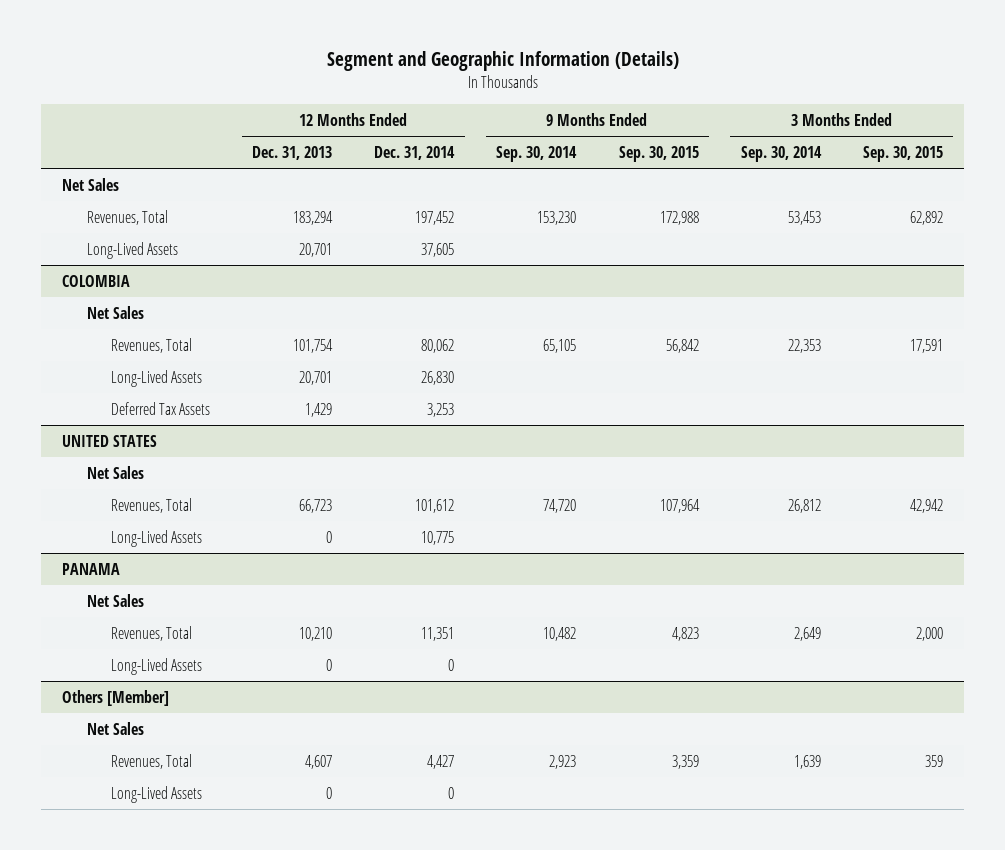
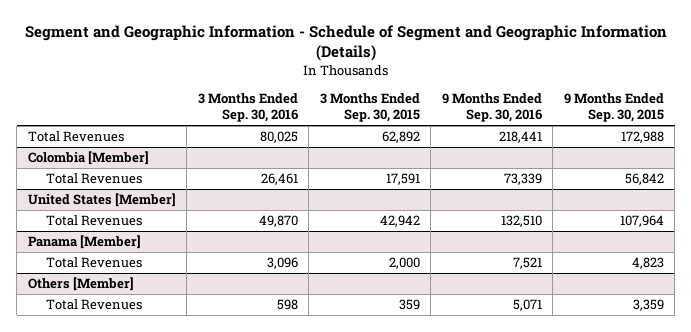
- Segment and Geographic Information (Details)
+ Segment and Geographic Information - Schedule of Segment and Geographic Information (Details)
- | 12 Months Ended Dec. 31, 2013 | 12 Months Ended Dec. 31, 2014 | 9 Months Ended Sep. 30, 2014 | 9 Months Ended Sep. 30, 2015 | 3 Months Ended Sep. 30, 2014 | 3 Months Ended Sep. 30, 2015
+ | 3 Months Ended Sep. 30, 2016 | 3 Months Ended Sep. 30, 2015 | 9 Months Ended Sep. 30, 2016 | 9 Months Ended Sep. 30, 2015
- Net Sales
- Revenues, Total | 183,294 | 197,452 | 153,230 | 172,988 | 53,453 | 62,892
- Long-Lived Assets | 20,701 | 37,605 | | | |
- COLOMBIA
- Net Sales
- Revenues, Total | 101,754 | 80,062 | 65,105 | 56,842 | 22,353 | 17,591
- Long-Lived Assets | 20,701 | 26,830 | | | |
- Deferred Tax Assets | 1,429 | 3,253 | | | |
- UNITED STATES
- Net Sales
- Revenues, Total | 66,723 | 101,612 | 74,720 | 107,964 | 26,812 | 42,942
- Long-Lived Assets | 0 | 10,775 | | | |
- PANAMA
- Net Sales
- Revenues, Total | 10,210 | 11,351 | 10,482 | 4,823 | 2,649 | 2,000
- Long-Lived Assets | 0 | 0 | | | |
+ Total Revenues | 80,025 | 62,892 | 218,441 | 172,988
+ Colombia [Member]
+ Total Revenues | 26,461 | 17,591 | 73,339 | 56,842
+ United States [Member]
+ Total Revenues | 49,870 | 42,942 | 132,510 | 107,964
+ Panama [Member]
+ Total Revenues | 3,096 | 2,000 | 7,521 | 4,823
@ Others [Member]
- Net Sales
- Revenues, Total | 4,607 | 4,427 | 2,923 | 3,359 | 1,639 | 359
- Long-Lived Assets | 0 | 0 | | | |
+ Total Revenues | 598 | 359 | 5,071 | 3,359

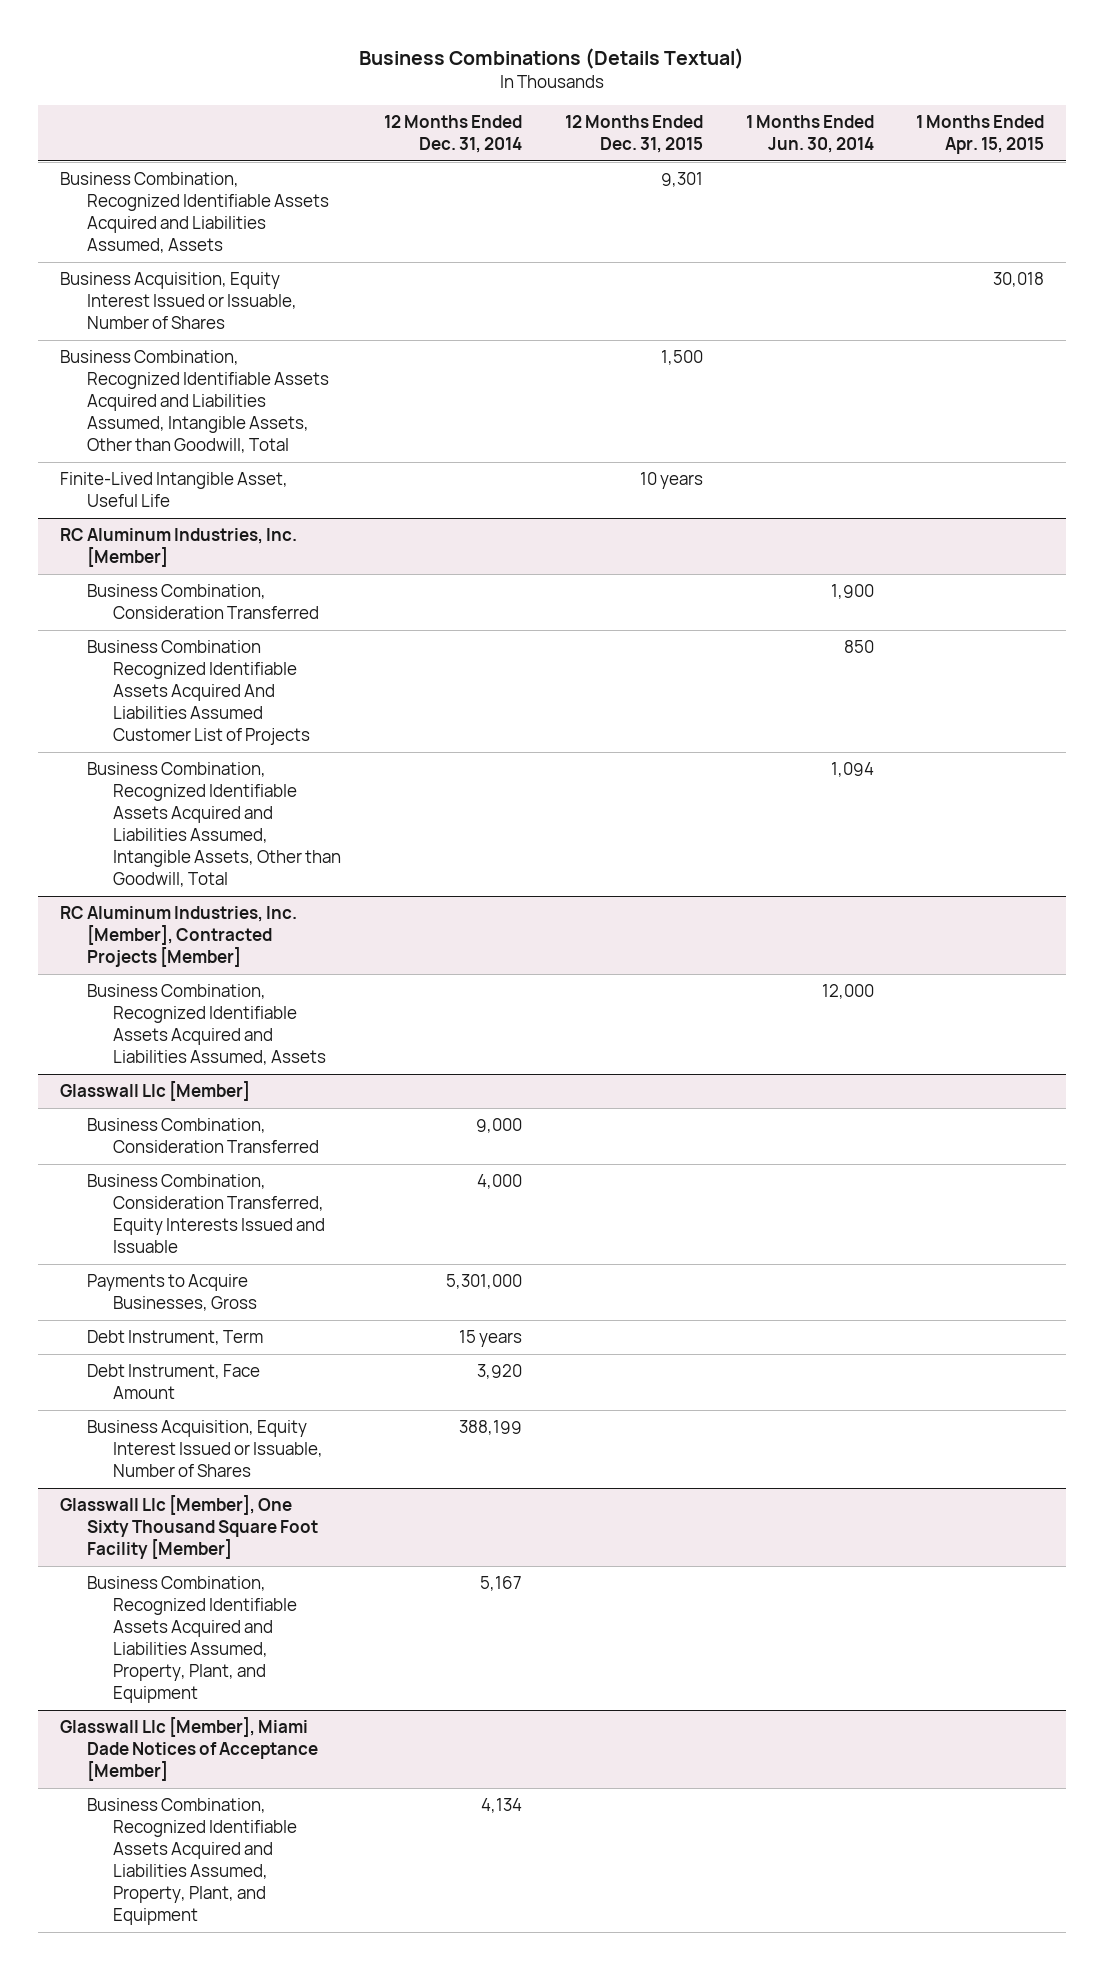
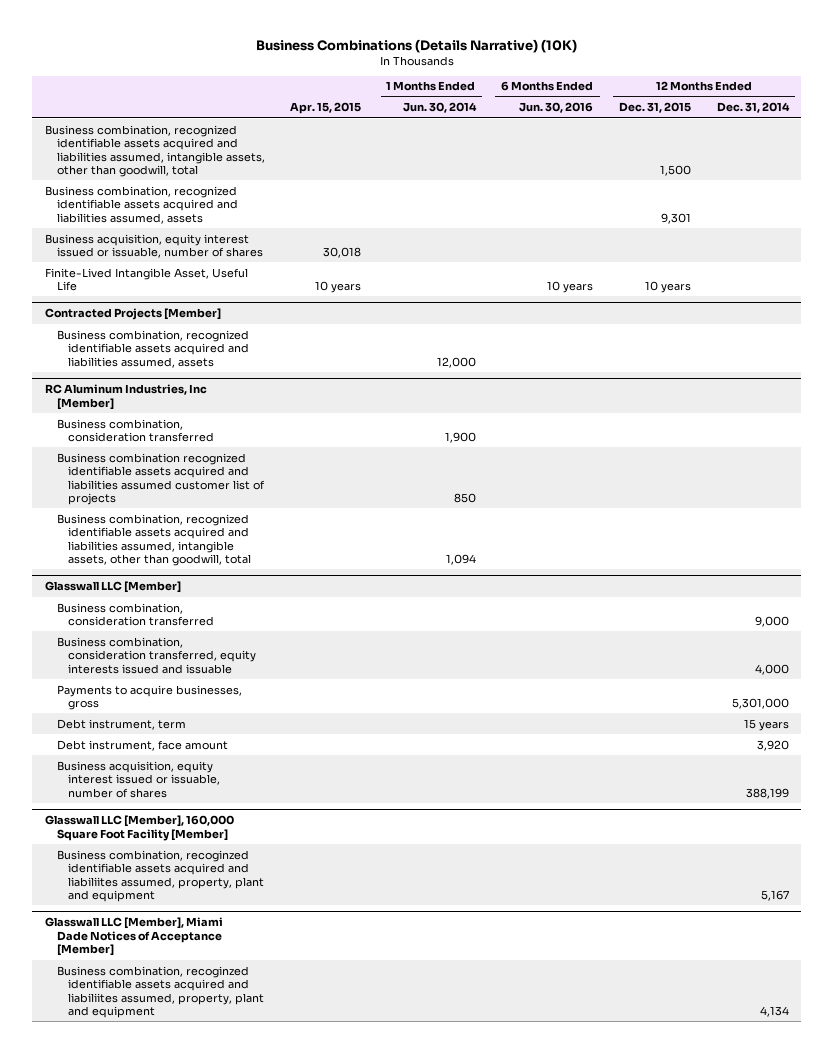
- Business Combinations (Details Textual)
+ Business Combinations (Details Narrative) (10K)
- | 12 Months Ended Dec. 31, 2014 | 12 Months Ended Dec. 31, 2015 | 1 Months Ended Jun. 30, 2014 | 1 Months Ended Apr. 15, 2015
+ | Apr. 15, 2015 | 1 Months Ended Jun. 30, 2014 | 6 Months Ended Jun. 30, 2016 | 12 Months Ended Dec. 31, 2015 | 12 Months Ended Dec. 31, 2014
- Business Combination, Recognized Identifiable Assets Acquired and Liabilities Assumed, Assets | | 9,301 | |
- Business Acquisition, Equity Interest Issued or Issuable, Number of Shares | | | | 30,018
- Business Combination, Recognized Identifiable Assets Acquired and Liabilities Assumed, Intangible Assets, Other than Goodwill, Total | | 1,500 | |
+ Business combination, recognized identifiable assets acquired and liabilities assumed, intangible assets, other than goodwill, total | | | | 1,500 |
+ Business combination, recognized identifiable assets acquired and liabilities assumed, assets | | | | 9,301 |
+ Business acquisition, equity interest issued or issuable, number of shares | 30,018 | | | |
- RC Aluminum Industries, Inc. [Member]
- Business Combination, Consideration Transferred | | | 1,900 |
- Business Combination Recognized Identifiable Assets Acquired And Liabilities Assumed Customer List of Projects | | | 850 |
- Business Combination, Recognized Identifiable Assets Acquired and Liabilities Assumed, Intangible Assets, Other than Goodwill, Total | | | 1,094 |
- RC Aluminum Industries, Inc. [Member], Contracted Projects [Member]
- Business Combination, Recognized Identifiable Assets Acquired and Liabilities Assumed, Assets | | | 12,000 |
- Glasswall Llc [Member]
- Business Combination, Consideration Transferred | 9,000 | | |
- Business Combination, Consideration Transferred, Equity Interests Issued and Issuable | 4,000 | | |
- Payments to Acquire Businesses, Gross | 5,301,000 | | |
- Debt Instrument, Term | 15 years | | |
- Debt Instrument, Face Amount | 3,920 | | |
- Business Acquisition, Equity Interest Issued or Issuable, Number of Shares | 388,199 | | |
- Glasswall Llc [Member], One Sixty Thousand Square Foot Facility [Member]
- Business Combination, Recognized Identifiable Assets Acquired and Liabilities Assumed, Property, Plant, and Equipment | 5,167 | | |
- Glasswall Llc [Member], Miami Dade Notices of Acceptance [Member]
- Business Combination, Recognized Identifiable Assets Acquired and Liabilities Assumed, Property, Plant, and Equipment | 4,134 | | |
+ Contracted Projects [Member]
+ Business combination, recognized identifiable assets acquired and liabilities assumed, assets | | 12,000 | | |
+ RC Aluminum Industries, Inc [Member]
+ Business combination, consideration transferred | | 1,900 | | |
+ Business combination recognized identifiable assets acquired and liabilities assumed customer list of projects | | 850 | | |
+ Business combination, recognized identifiable assets acquired and liabilities assumed, intangible assets, other than goodwill, total | | 1,094 | | |
+ Glasswall LLC [Member]
+ Business combination, consideration transferred | | | | | 9,000
+ Business combination, consideration transferred, equity interests issued and issuable | | | | | 4,000
+ Payments to acquire businesses, gross | | | | | 5,301,000
+ Debt instrument, term | | | | | 15 years
+ Debt instrument, face amount | | | | | 3,920
+ Business acquisition, equity interest issued or issuable, number of shares | | | | | 388,199
+ Glasswall LLC [Member], 160,000 Square Foot Facility [Member]
+ Business combination, recoginzed identifiable assets acquired and liabiliites assumed, property, plant and equipment | | | | | 5,167
+ Glasswall LLC [Member], Miami Dade Notices of Acceptance [Member]
+ Business combination, recoginzed identifiable assets acquired and liabiliites assumed, property, plant and equipment | | | | | 4,134

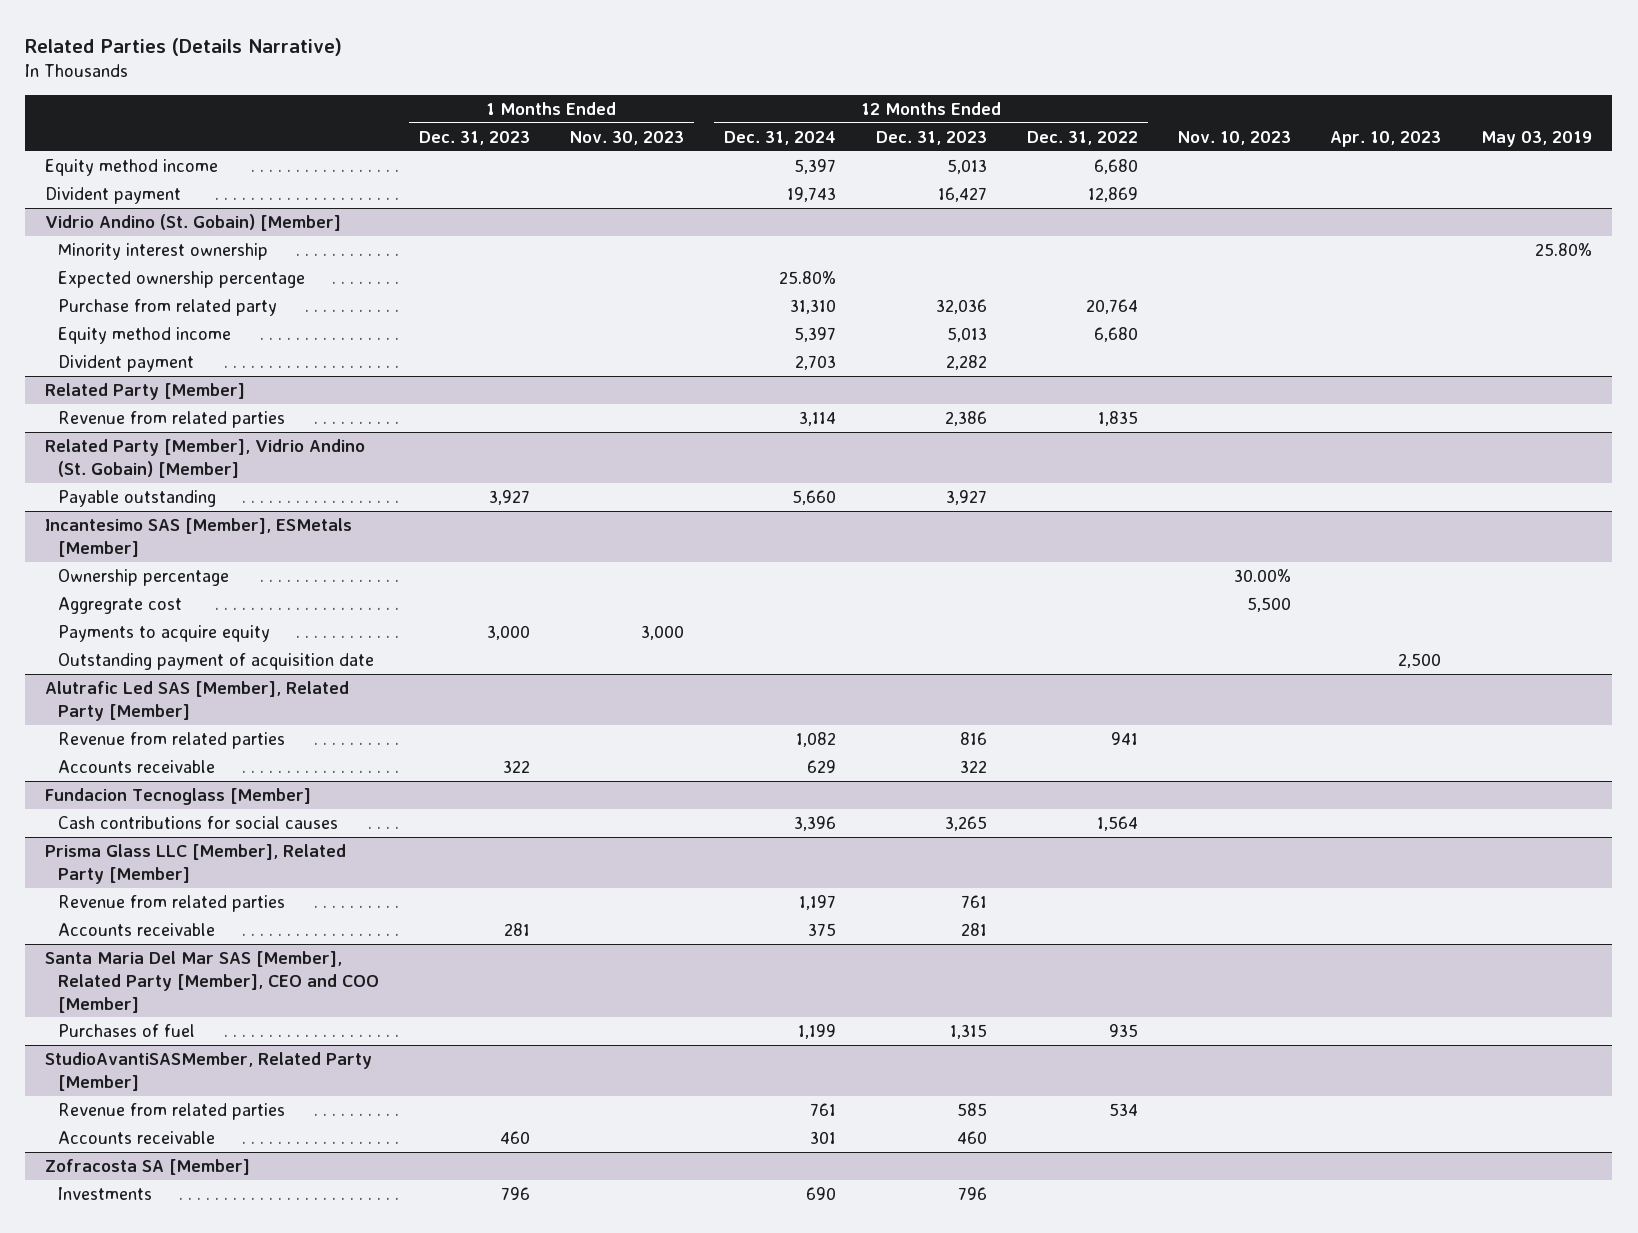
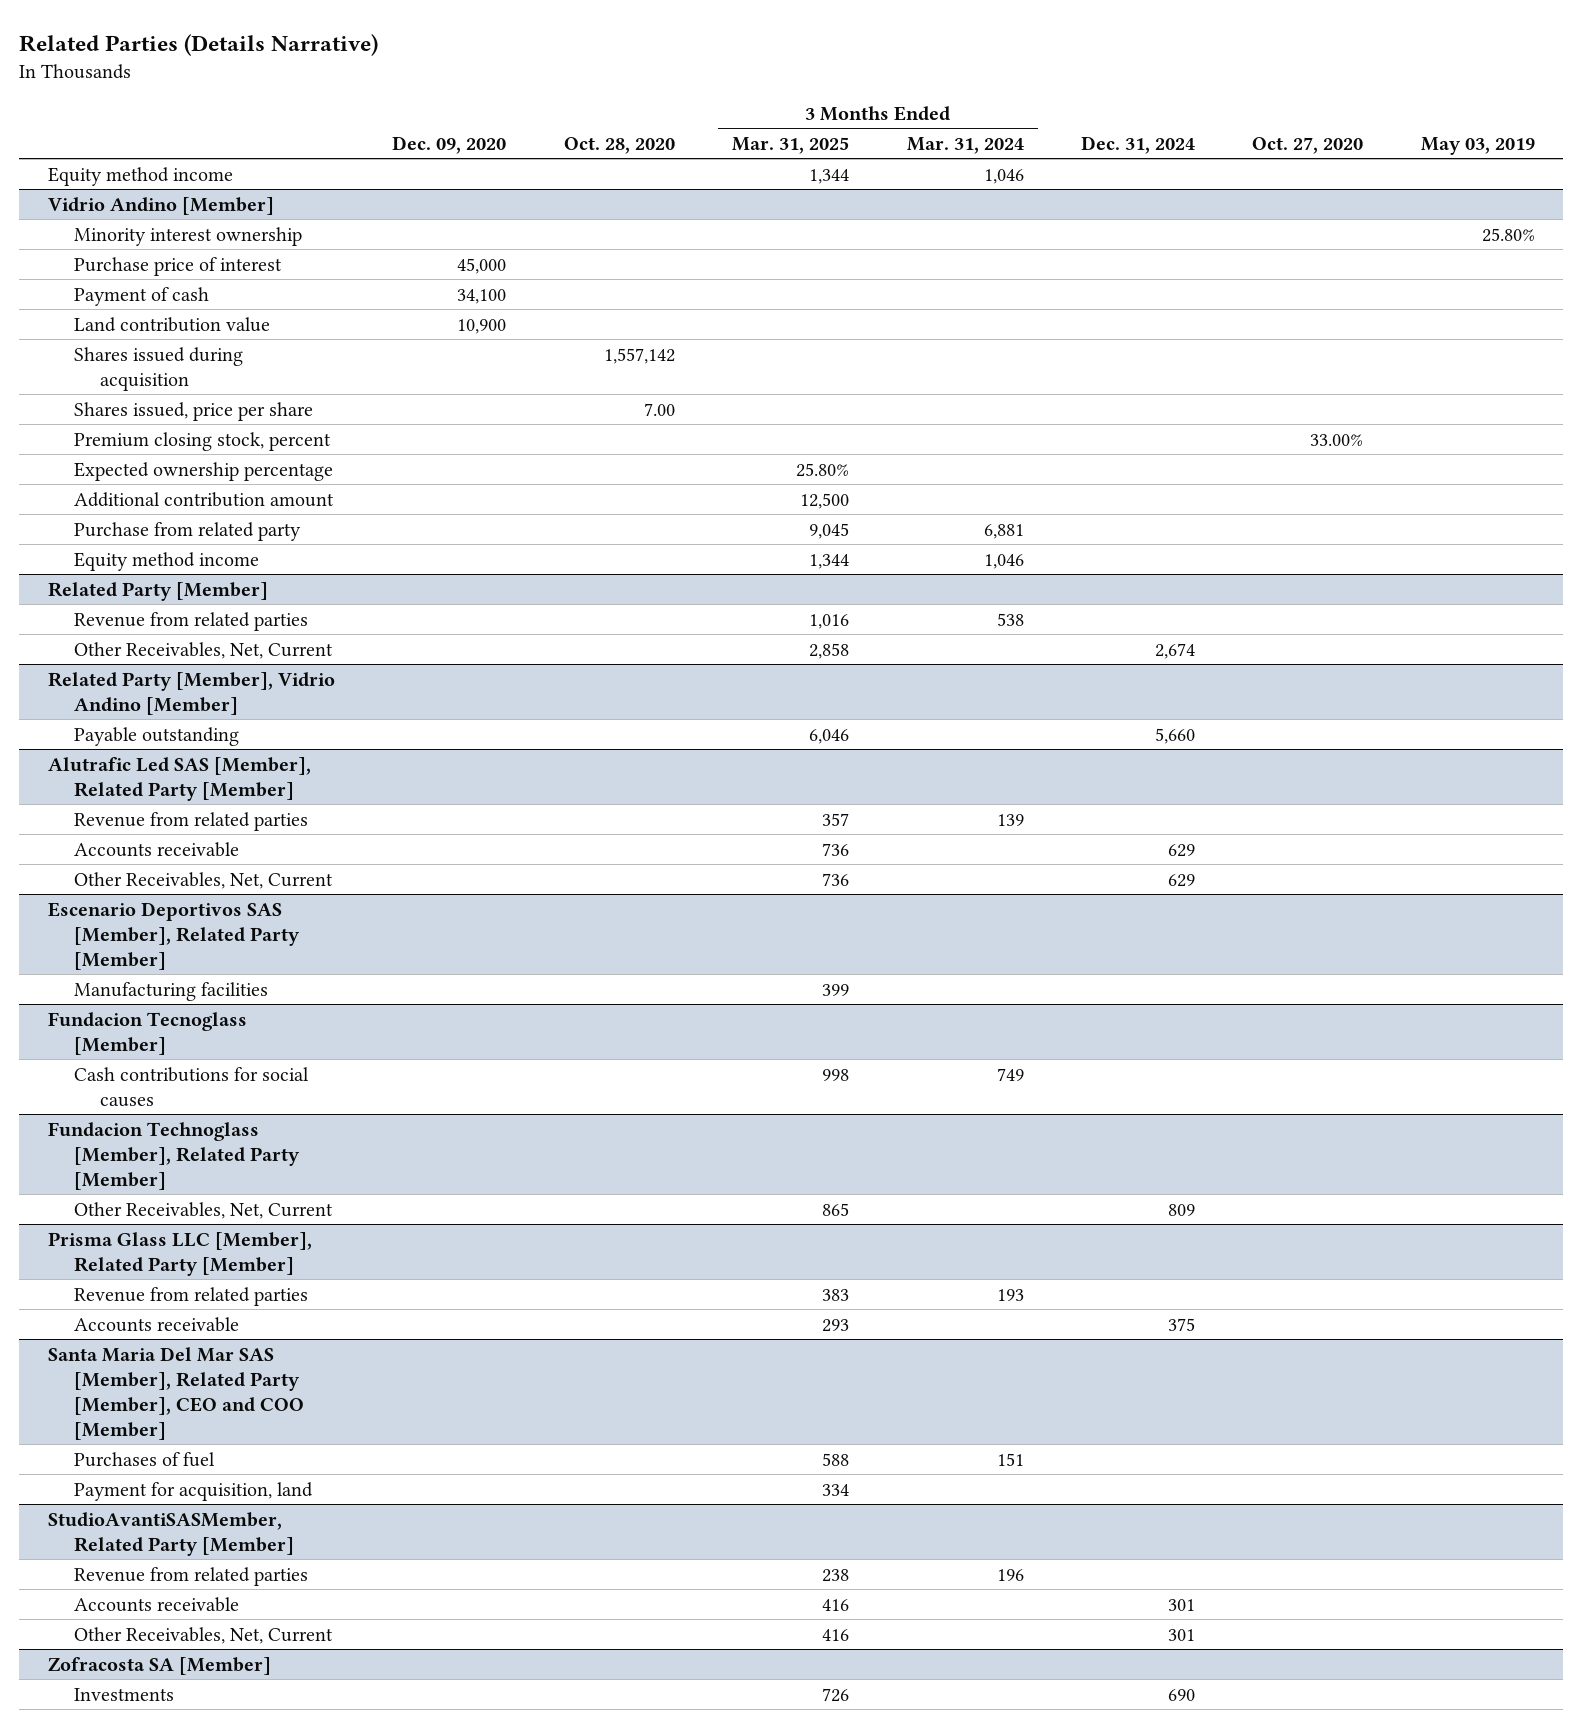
- | 1 Months Ended Dec. 31, 2023 | 1 Months Ended Nov. 30, 2023 | 12 Months Ended Dec. 31, 2024 | 12 Months Ended Dec. 31, 2023 | 12 Months Ended Dec. 31, 2022 | Nov. 10, 2023 | Apr. 10, 2023 | May 03, 2019
+ | Dec. 09, 2020 | Oct. 28, 2020 | 3 Months Ended Mar. 31, 2025 | 3 Months Ended Mar. 31, 2024 | Dec. 31, 2024 | Oct. 27, 2020 | May 03, 2019
- Divident payment | | | 19,743 | 16,427 | 12,869 | | |
- Vidrio Andino (St. Gobain) [Member]
+ Vidrio Andino [Member]
+ Purchase price of interest | 45,000 | | | | | |
+ Payment of cash | 34,100 | | | | | |
+ Land contribution value | 10,900 | | | | | |
+ Shares issued during acquisition | | 1,557,142 | | | | |
+ Shares issued, price per share | | 7.00 | | | | |
+ Premium closing stock, percent | | | | | | 33.00% |
+ Additional contribution amount | | | 12,500 | | | |
- Divident payment | | | 2,703 | 2,282 | | | |
- Related Party [Member], Vidrio Andino (St. Gobain) [Member]
@ Related Party [Member]
+ Other Receivables, Net, Current | | | 2,858 | | 2,674 | |
+ Related Party [Member], Vidrio Andino [Member]
- Incantesimo SAS [Member], ESMetals [Member]
- Ownership percentage | | | | | | 30.00% | |
- Aggregrate cost | | | | | | 5,500 | |
- Payments to acquire equity | 3,000 | 3,000 | | | | | |
- Outstanding payment of acquisition date | | | | | | | 2,500 |
@ Alutrafic Led SAS [Member], Related Party [Member]
+ Other Receivables, Net, Current | | | 736 | | 629 | |
+ Escenario Deportivos SAS [Member], Related Party [Member]
+ Manufacturing facilities | | | 399 | | | |
+ Fundacion Technoglass [Member], Related Party [Member]
+ Other Receivables, Net, Current | | | 865 | | 809 | |
@ Santa Maria Del Mar SAS [Member], Related Party [Member], CEO and COO [Member]
+ Payment for acquisition, land | | | 334 | | | |
@ StudioAvantiSASMember, Related Party [Member]
+ Other Receivables, Net, Current | | | 416 | | 301 | |

